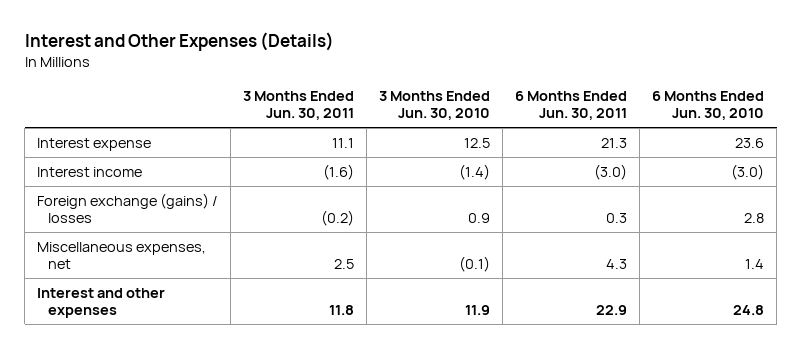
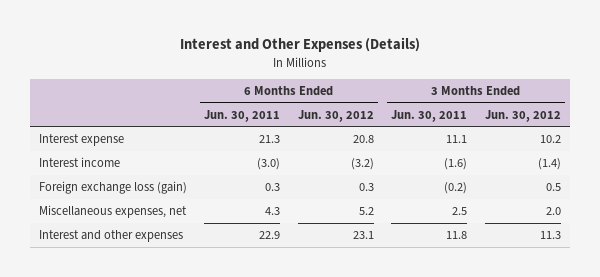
- | 3 Months Ended Jun. 30, 2011 | 3 Months Ended Jun. 30, 2010 | 6 Months Ended Jun. 30, 2011 | 6 Months Ended Jun. 30, 2010
+ | 6 Months Ended Jun. 30, 2011 | 6 Months Ended Jun. 30, 2012 | 3 Months Ended Jun. 30, 2011 | 3 Months Ended Jun. 30, 2012
- Foreign exchange (gains) / losses | (0.2) | 0.9 | 0.3 | 2.8
+ Foreign exchange loss (gain) | 0.3 | 0.3 | (0.2) | 0.5

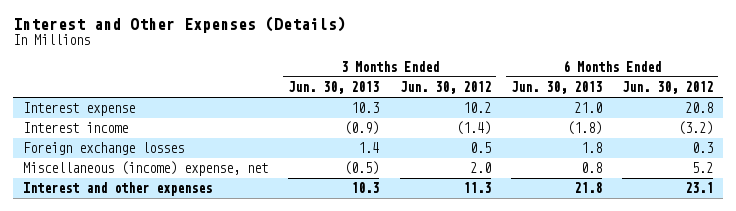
- | 6 Months Ended Jun. 30, 2011 | 6 Months Ended Jun. 30, 2012 | 3 Months Ended Jun. 30, 2011 | 3 Months Ended Jun. 30, 2012
+ | 3 Months Ended Jun. 30, 2013 | 3 Months Ended Jun. 30, 2012 | 6 Months Ended Jun. 30, 2013 | 6 Months Ended Jun. 30, 2012
- Foreign exchange loss (gain) | 0.3 | 0.3 | (0.2) | 0.5
- Miscellaneous expenses, net | 4.3 | 5.2 | 2.5 | 2.0
+ Foreign exchange losses | 1.4 | 0.5 | 1.8 | 0.3
+ Miscellaneous (income) expense, net | (0.5) | 2.0 | 0.8 | 5.2

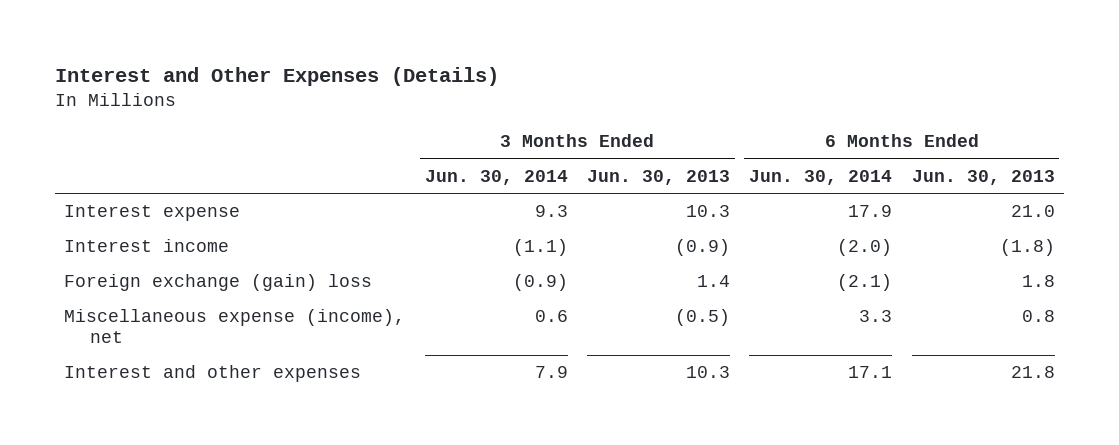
- | 3 Months Ended Jun. 30, 2013 | 3 Months Ended Jun. 30, 2012 | 6 Months Ended Jun. 30, 2013 | 6 Months Ended Jun. 30, 2012
+ | 3 Months Ended Jun. 30, 2014 | 3 Months Ended Jun. 30, 2013 | 6 Months Ended Jun. 30, 2014 | 6 Months Ended Jun. 30, 2013
- Foreign exchange losses | 1.4 | 0.5 | 1.8 | 0.3
- Miscellaneous (income) expense, net | (0.5) | 2.0 | 0.8 | 5.2
+ Foreign exchange (gain) loss | (0.9) | 1.4 | (2.1) | 1.8
+ Miscellaneous expense (income), net | 0.6 | (0.5) | 3.3 | 0.8

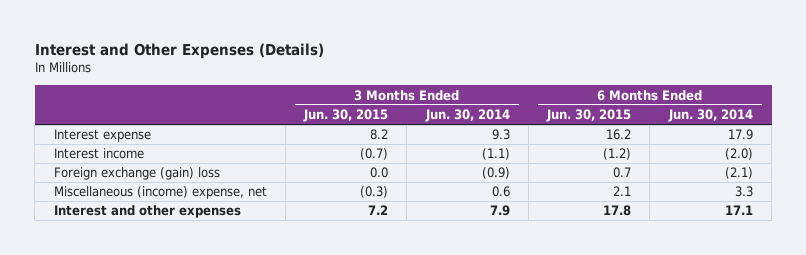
- | 3 Months Ended Jun. 30, 2014 | 3 Months Ended Jun. 30, 2013 | 6 Months Ended Jun. 30, 2014 | 6 Months Ended Jun. 30, 2013
+ | 3 Months Ended Jun. 30, 2015 | 3 Months Ended Jun. 30, 2014 | 6 Months Ended Jun. 30, 2015 | 6 Months Ended Jun. 30, 2014
- Miscellaneous expense (income), net | 0.6 | (0.5) | 3.3 | 0.8
+ Miscellaneous (income) expense, net | (0.3) | 0.6 | 2.1 | 3.3

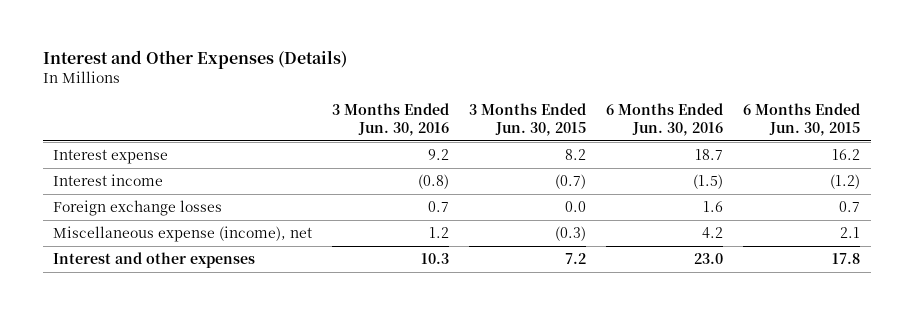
- | 3 Months Ended Jun. 30, 2015 | 3 Months Ended Jun. 30, 2014 | 6 Months Ended Jun. 30, 2015 | 6 Months Ended Jun. 30, 2014
+ | 3 Months Ended Jun. 30, 2016 | 3 Months Ended Jun. 30, 2015 | 6 Months Ended Jun. 30, 2016 | 6 Months Ended Jun. 30, 2015
- Foreign exchange (gain) loss | 0.0 | (0.9) | 0.7 | (2.1)
- Miscellaneous (income) expense, net | (0.3) | 0.6 | 2.1 | 3.3
+ Foreign exchange losses | 0.7 | 0.0 | 1.6 | 0.7
+ Miscellaneous expense (income), net | 1.2 | (0.3) | 4.2 | 2.1

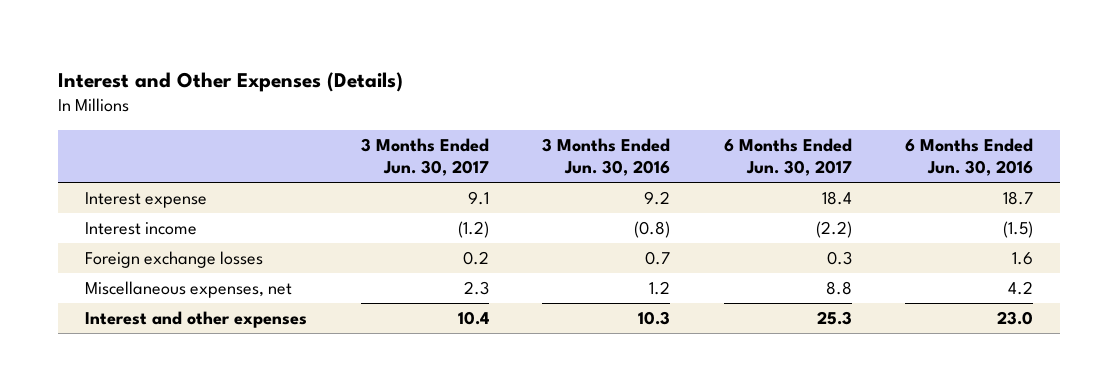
- | 3 Months Ended Jun. 30, 2016 | 3 Months Ended Jun. 30, 2015 | 6 Months Ended Jun. 30, 2016 | 6 Months Ended Jun. 30, 2015
+ | 3 Months Ended Jun. 30, 2017 | 3 Months Ended Jun. 30, 2016 | 6 Months Ended Jun. 30, 2017 | 6 Months Ended Jun. 30, 2016
- Miscellaneous expense (income), net | 1.2 | (0.3) | 4.2 | 2.1
+ Miscellaneous expenses, net | 2.3 | 1.2 | 8.8 | 4.2

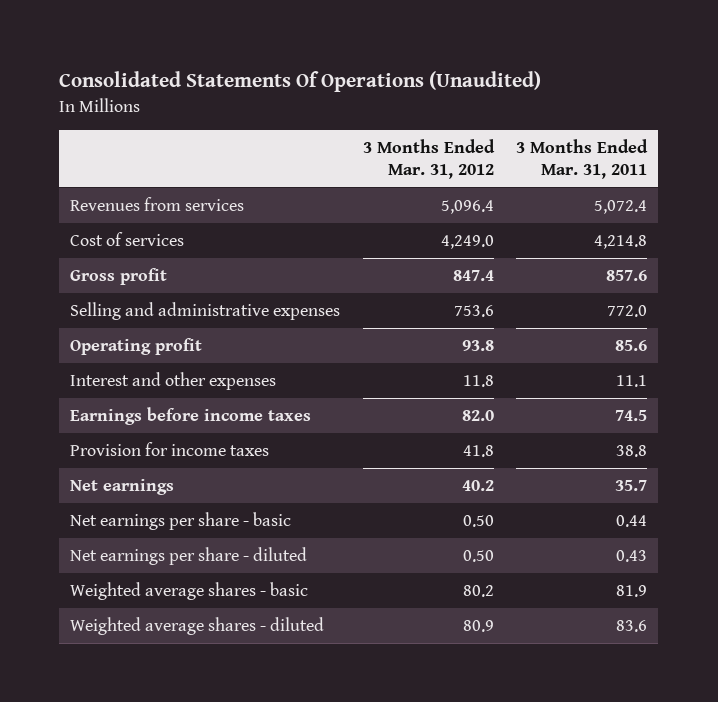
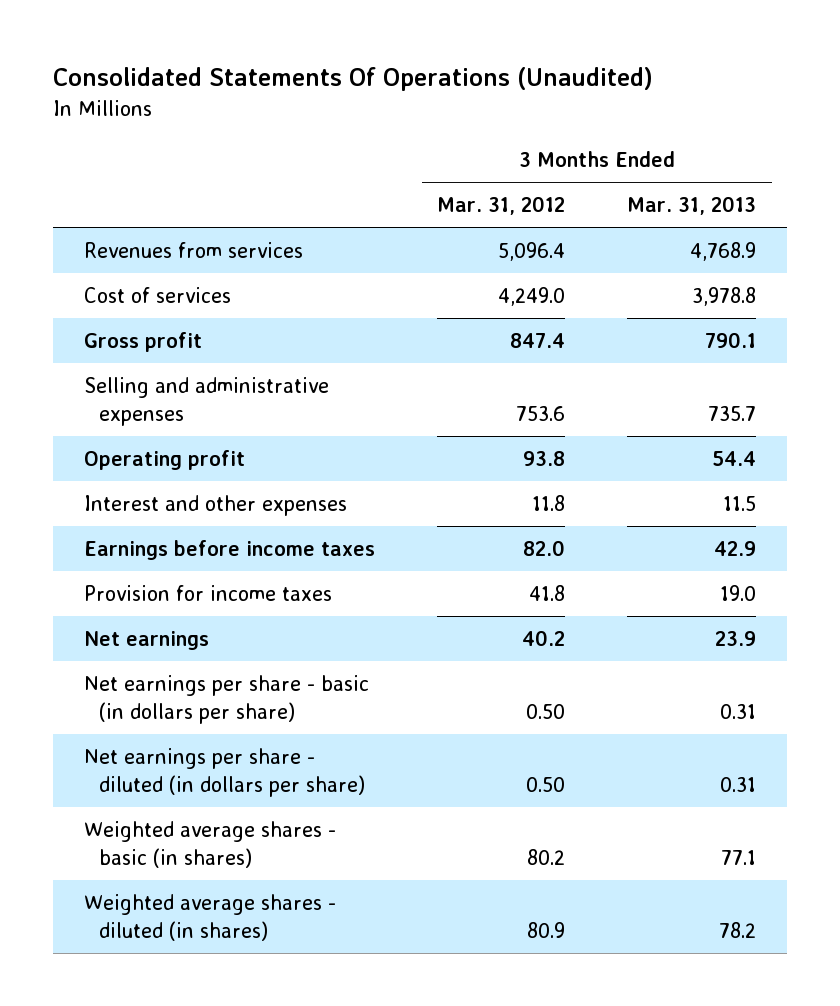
- | 3 Months Ended Mar. 31, 2012 | 3 Months Ended Mar. 31, 2011
+ | 3 Months Ended Mar. 31, 2012 | 3 Months Ended Mar. 31, 2013
- Net earnings per share - basic | 0.50 | 0.44
- Net earnings per share - diluted | 0.50 | 0.43
- Weighted average shares - basic | 80.2 | 81.9
- Weighted average shares - diluted | 80.9 | 83.6
+ Net earnings per share - basic (in dollars per share) | 0.50 | 0.31
+ Net earnings per share - diluted (in dollars per share) | 0.50 | 0.31
+ Weighted average shares - basic (in shares) | 80.2 | 77.1
+ Weighted average shares - diluted (in shares) | 80.9 | 78.2

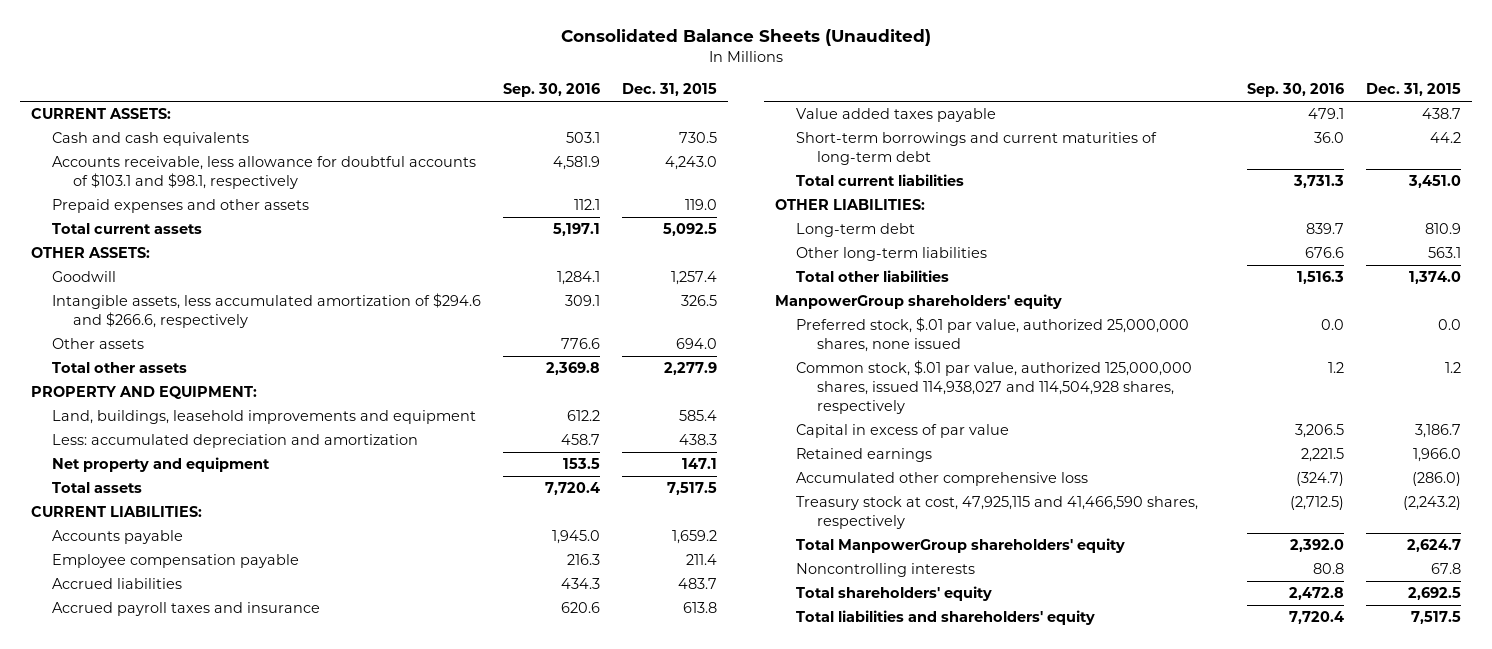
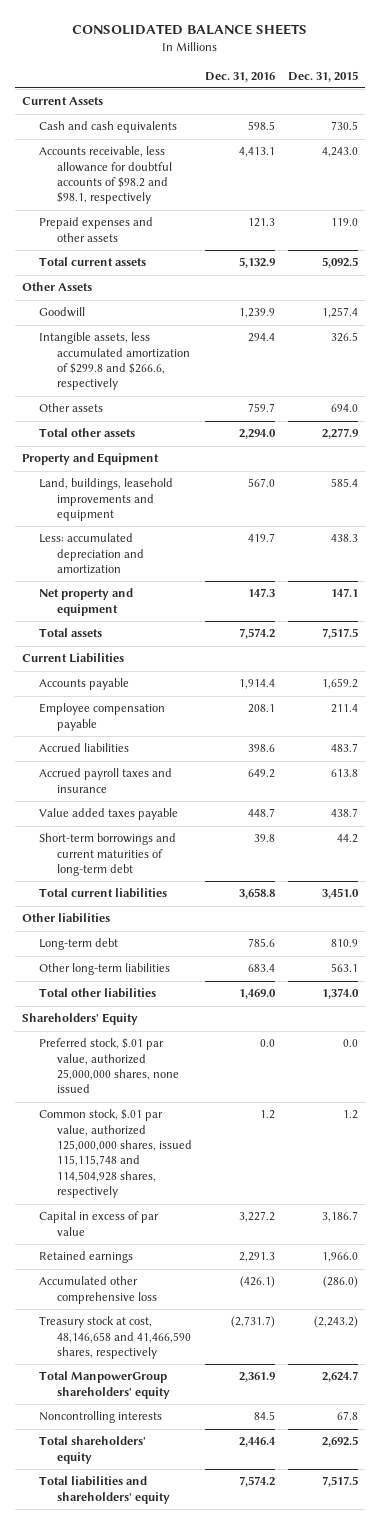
- Consolidated Balance Sheets (Unaudited)
+ CONSOLIDATED BALANCE SHEETS
- | Sep. 30, 2016 | Dec. 31, 2015
+ | Dec. 31, 2016 | Dec. 31, 2015
- CURRENT ASSETS:
+ Current Assets
- Accounts receivable, less allowance for doubtful accounts of $103.1 and $98.1, respectively | 4,581.9 | 4,243.0
+ Accounts receivable, less allowance for doubtful accounts of $98.2 and $98.1, respectively | 4,413.1 | 4,243.0
- OTHER ASSETS:
+ Other Assets
- Intangible assets, less accumulated amortization of $294.6 and $266.6, respectively | 309.1 | 326.5
+ Intangible assets, less accumulated amortization of $299.8 and $266.6, respectively | 294.4 | 326.5
- PROPERTY AND EQUIPMENT:
+ Property and Equipment
- CURRENT LIABILITIES:
+ Current Liabilities
- OTHER LIABILITIES:
+ Other liabilities
- ManpowerGroup shareholders' equity
+ Shareholders' Equity
- Common stock, $.01 par value, authorized 125,000,000 shares, issued 114,938,027 and 114,504,928 shares, respectively | 1.2 | 1.2
+ Common stock, $.01 par value, authorized 125,000,000 shares, issued 115,115,748 and 114,504,928 shares, respectively | 1.2 | 1.2
- Treasury stock at cost, 47,925,115 and 41,466,590 shares, respectively | (2,712.5) | (2,243.2)
+ Treasury stock at cost, 48,146,658 and 41,466,590 shares, respectively | (2,731.7) | (2,243.2)

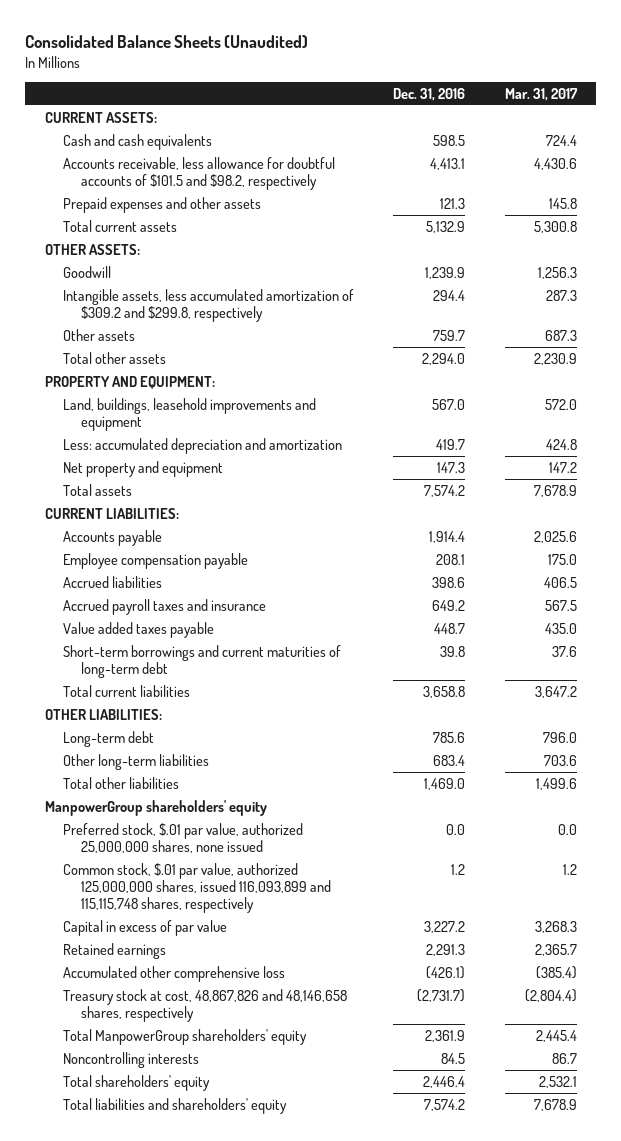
- CONSOLIDATED BALANCE SHEETS
+ Consolidated Balance Sheets (Unaudited)
- | Dec. 31, 2016 | Dec. 31, 2015
+ | Dec. 31, 2016 | Mar. 31, 2017
- Current Assets
+ CURRENT ASSETS:
- Accounts receivable, less allowance for doubtful accounts of $98.2 and $98.1, respectively | 4,413.1 | 4,243.0
+ Accounts receivable, less allowance for doubtful accounts of $101.5 and $98.2, respectively | 4,413.1 | 4,430.6
- Other Assets
+ OTHER ASSETS:
- Intangible assets, less accumulated amortization of $299.8 and $266.6, respectively | 294.4 | 326.5
+ Intangible assets, less accumulated amortization of $309.2 and $299.8, respectively | 294.4 | 287.3
- Property and Equipment
+ PROPERTY AND EQUIPMENT:
- Current Liabilities
+ CURRENT LIABILITIES:
- Other liabilities
+ OTHER LIABILITIES:
- Shareholders' Equity
+ ManpowerGroup shareholders' equity
- Common stock, $.01 par value, authorized 125,000,000 shares, issued 115,115,748 and 114,504,928 shares, respectively | 1.2 | 1.2
+ Common stock, $.01 par value, authorized 125,000,000 shares, issued 116,093,899 and 115,115,748 shares, respectively | 1.2 | 1.2
- Treasury stock at cost, 48,146,658 and 41,466,590 shares, respectively | (2,731.7) | (2,243.2)
+ Treasury stock at cost, 48,867,826 and 48,146,658 shares, respectively | (2,731.7) | (2,804.4)

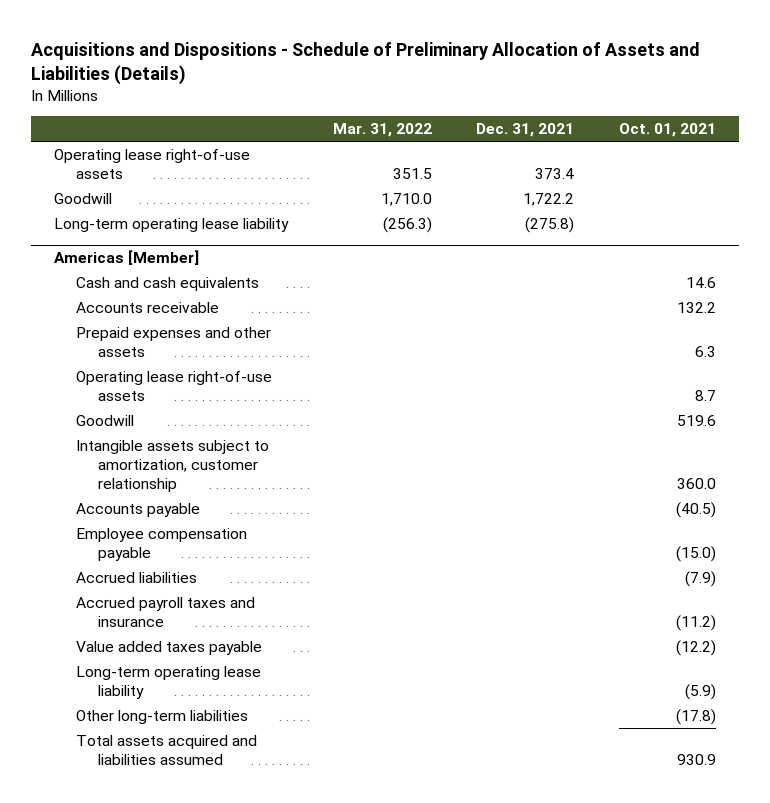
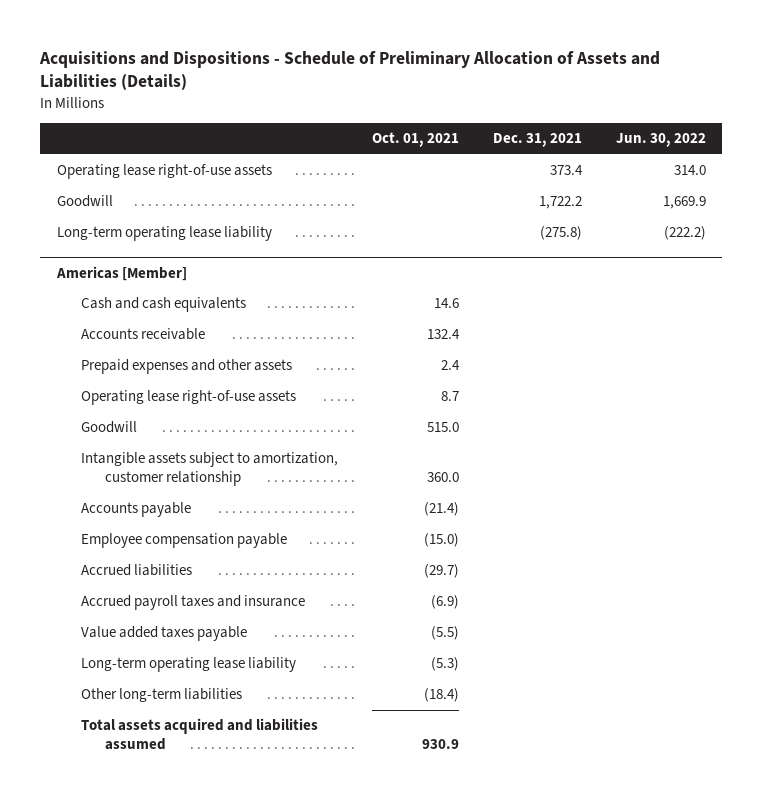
- | Mar. 31, 2022 | Dec. 31, 2021 | Oct. 01, 2021
+ | Oct. 01, 2021 | Dec. 31, 2021 | Jun. 30, 2022
@ Americas [Member]
- Accounts receivable | | | 132.2
- Prepaid expenses and other assets | | | 6.3
+ Accounts receivable | 132.4 | |
+ Prepaid expenses and other assets | 2.4 | |
- Goodwill | | | 519.6
+ Goodwill | 515.0 | |
- Accounts payable | | | (40.5)
+ Accounts payable | (21.4) | |
- Accrued liabilities | | | (7.9)
- Accrued payroll taxes and insurance | | | (11.2)
- Value added taxes payable | | | (12.2)
- Long-term operating lease liability | | | (5.9)
- Other long-term liabilities | | | (17.8)
+ Accrued liabilities | (29.7) | |
+ Accrued payroll taxes and insurance | (6.9) | |
+ Value added taxes payable | (5.5) | |
+ Long-term operating lease liability | (5.3) | |
+ Other long-term liabilities | (18.4) | |

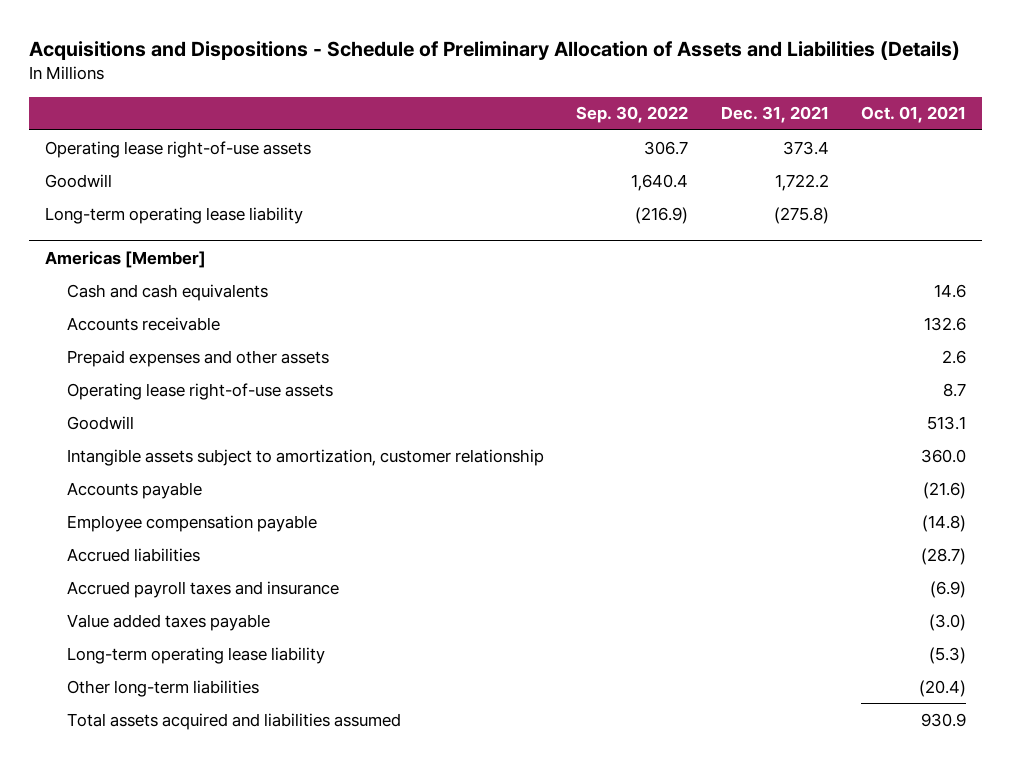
- | Oct. 01, 2021 | Dec. 31, 2021 | Jun. 30, 2022
+ | Sep. 30, 2022 | Dec. 31, 2021 | Oct. 01, 2021
@ Americas [Member]
- Accounts receivable | 132.4 | |
- Prepaid expenses and other assets | 2.4 | |
+ Accounts receivable | | | 132.6
+ Prepaid expenses and other assets | | | 2.6
- Goodwill | 515.0 | |
+ Goodwill | | | 513.1
- Accounts payable | (21.4) | |
- Employee compensation payable | (15.0) | |
- Accrued liabilities | (29.7) | |
+ Accounts payable | | | (21.6)
+ Employee compensation payable | | | (14.8)
+ Accrued liabilities | | | (28.7)
- Value added taxes payable | (5.5) | |
+ Value added taxes payable | | | (3.0)
- Other long-term liabilities | (18.4) | |
+ Other long-term liabilities | | | (20.4)

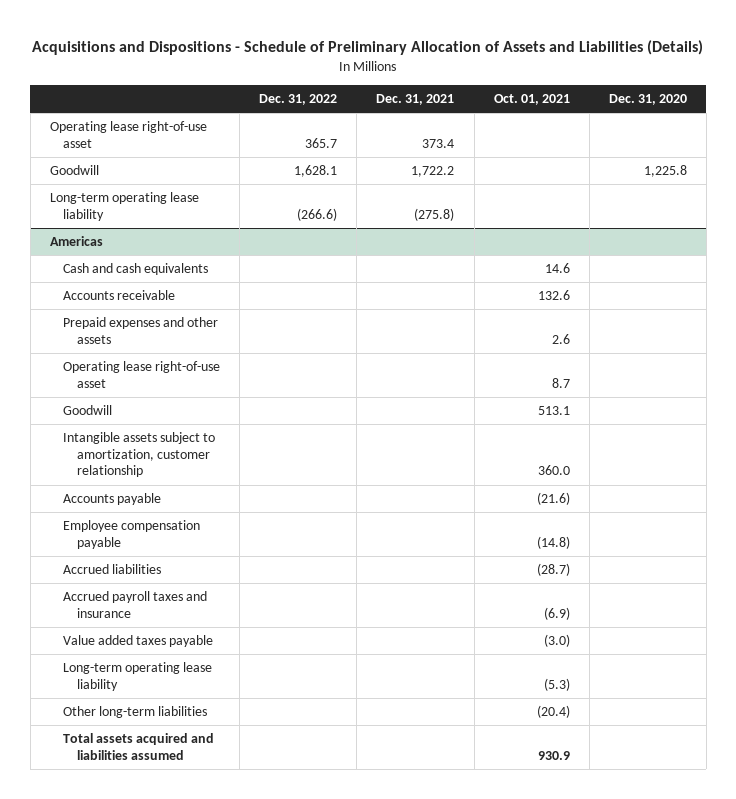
- | Sep. 30, 2022 | Dec. 31, 2021 | Oct. 01, 2021
+ | Dec. 31, 2022 | Dec. 31, 2021 | Oct. 01, 2021 | Dec. 31, 2020
- Operating lease right-of-use assets | 306.7 | 373.4 |
+ Operating lease right-of-use asset | 365.7 | 373.4 | |
- Americas [Member]
+ Americas
- Operating lease right-of-use assets | | | 8.7
+ Operating lease right-of-use asset | | | 8.7 |

